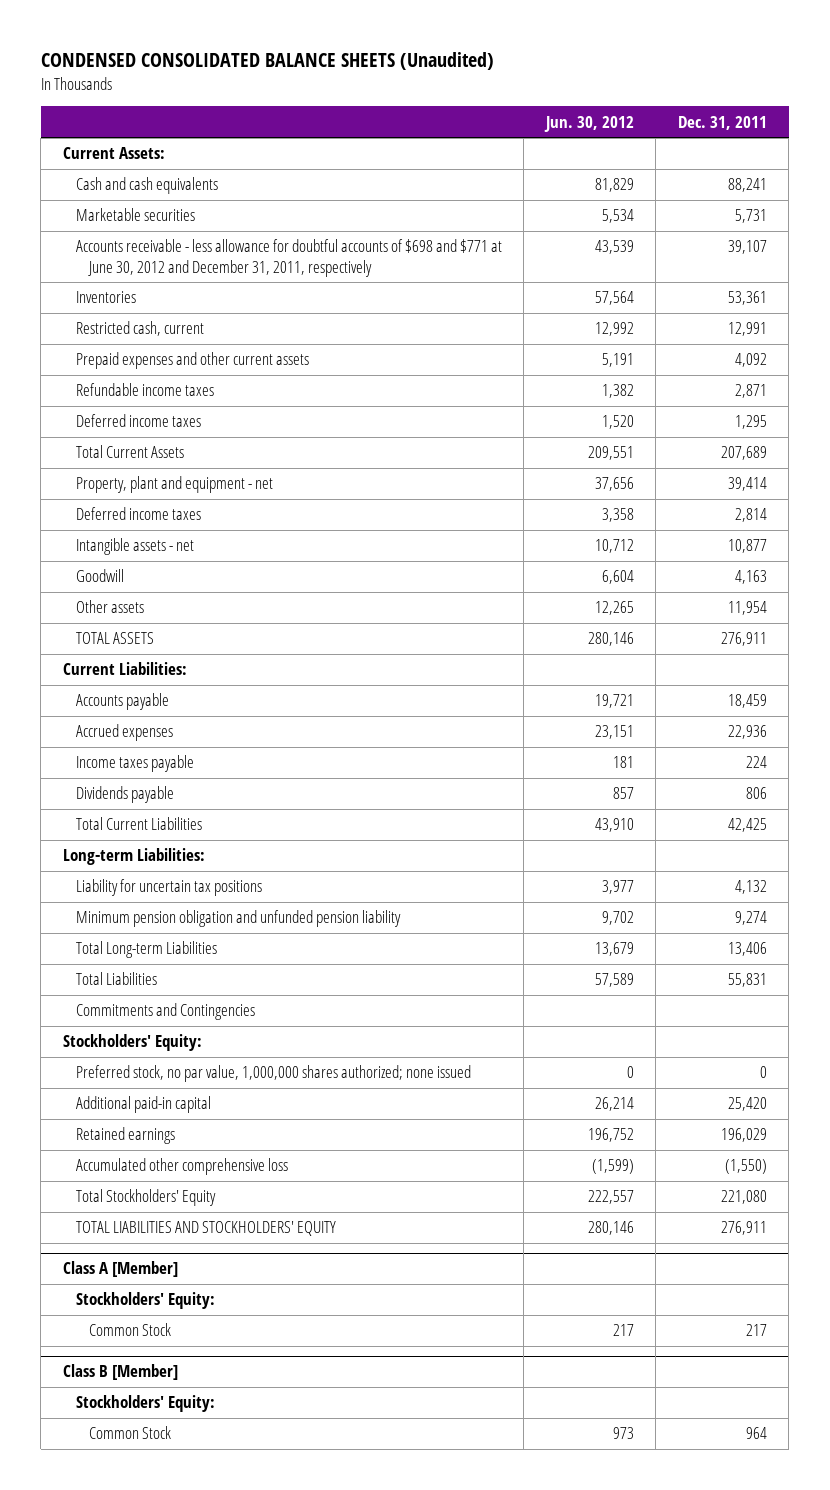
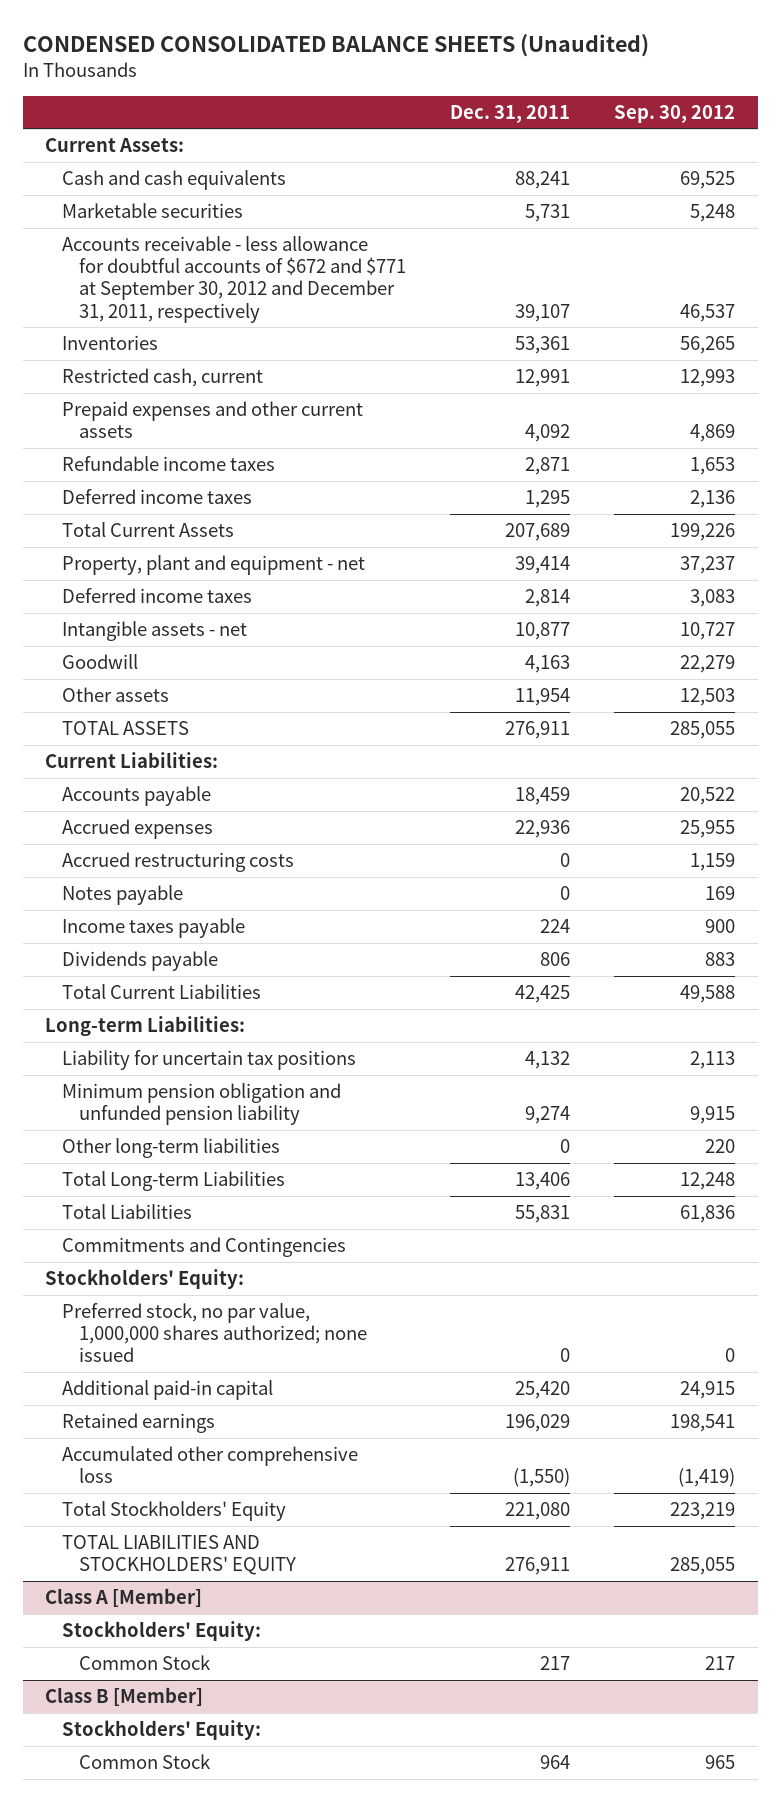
- | Jun. 30, 2012 | Dec. 31, 2011
+ | Dec. 31, 2011 | Sep. 30, 2012
- Accounts receivable - less allowance for doubtful accounts of $698 and $771 at June 30, 2012 and December 31, 2011, respectively | 43,539 | 39,107
+ Accounts receivable - less allowance for doubtful accounts of $672 and $771 at September 30, 2012 and December 31, 2011, respectively | 39,107 | 46,537
+ Accrued restructuring costs | 0 | 1,159
+ Notes payable | 0 | 169
+ Other long-term liabilities | 0 | 220

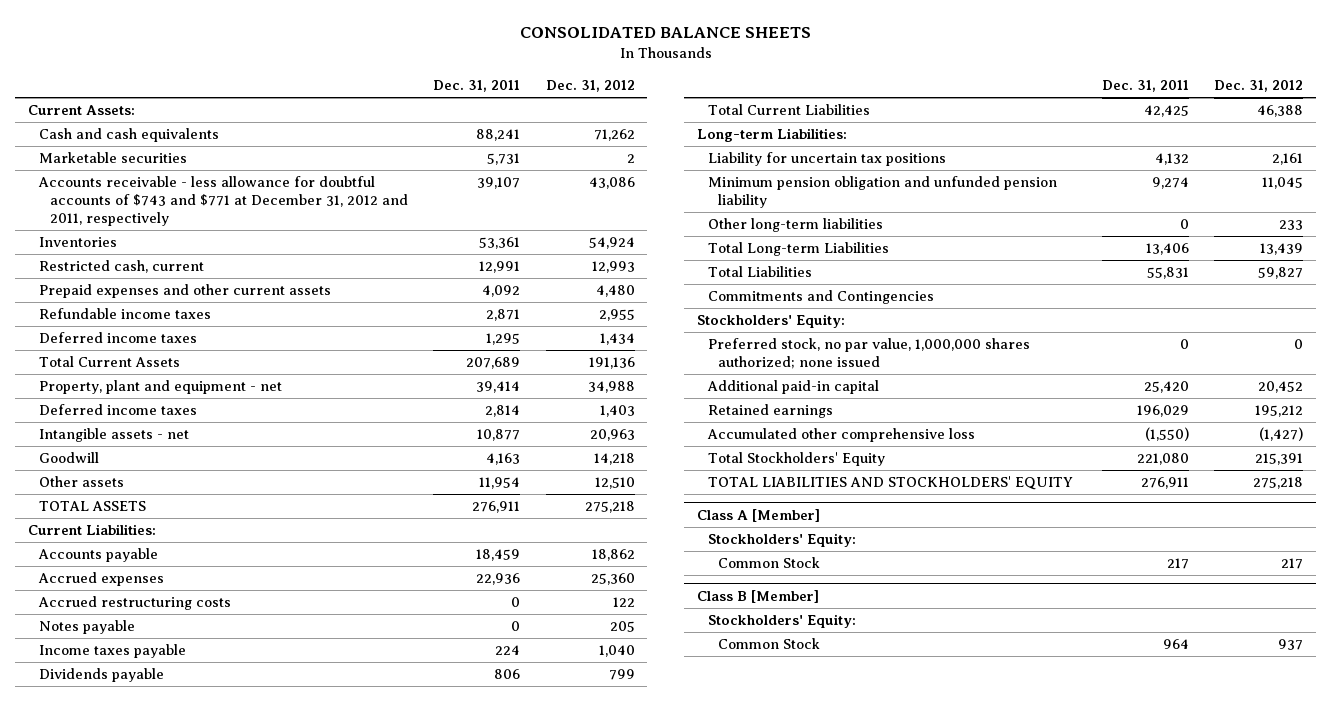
- CONDENSED CONSOLIDATED BALANCE SHEETS (Unaudited)
+ CONSOLIDATED BALANCE SHEETS
- | Dec. 31, 2011 | Sep. 30, 2012
+ | Dec. 31, 2011 | Dec. 31, 2012
- Accounts receivable - less allowance for doubtful accounts of $672 and $771 at September 30, 2012 and December 31, 2011, respectively | 39,107 | 46,537
+ Accounts receivable - less allowance for doubtful accounts of $743 and $771 at December 31, 2012 and 2011, respectively | 39,107 | 43,086

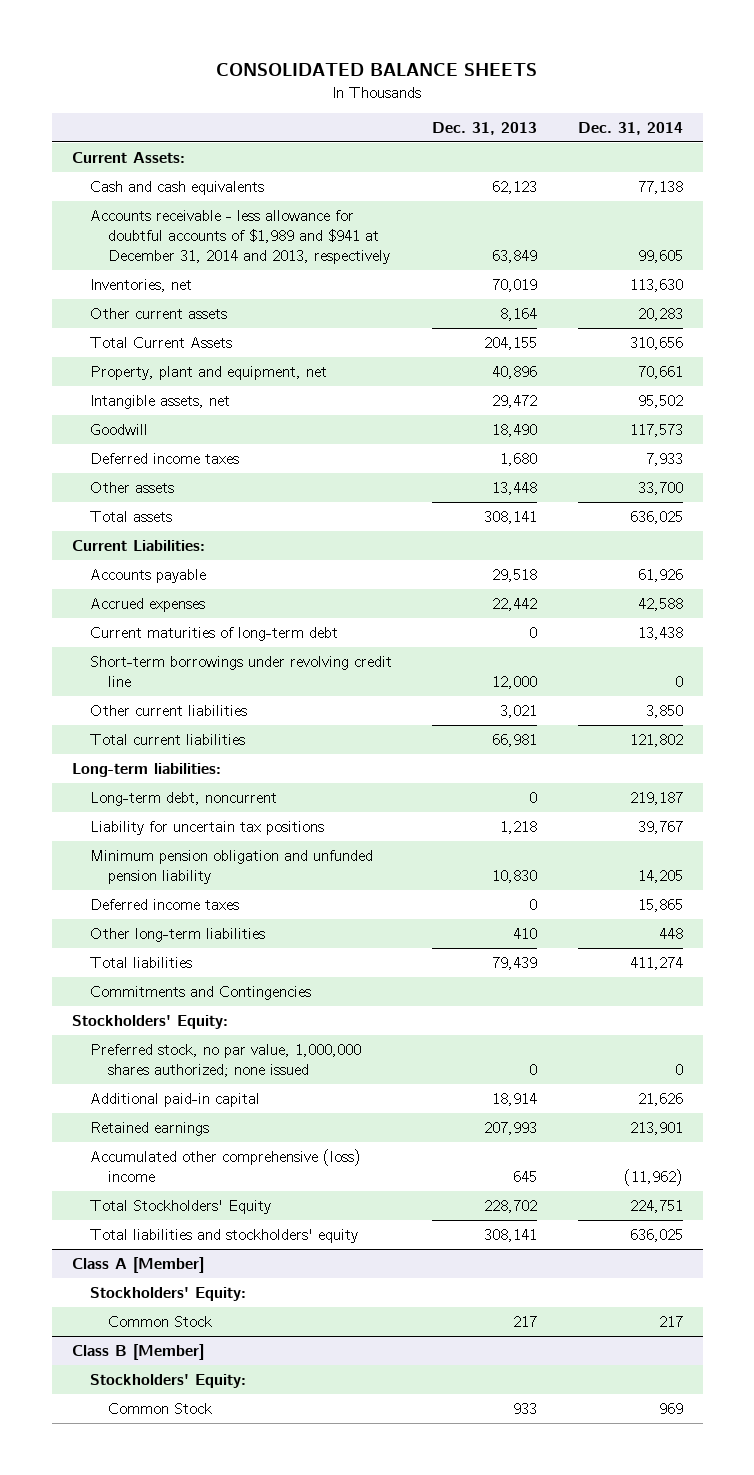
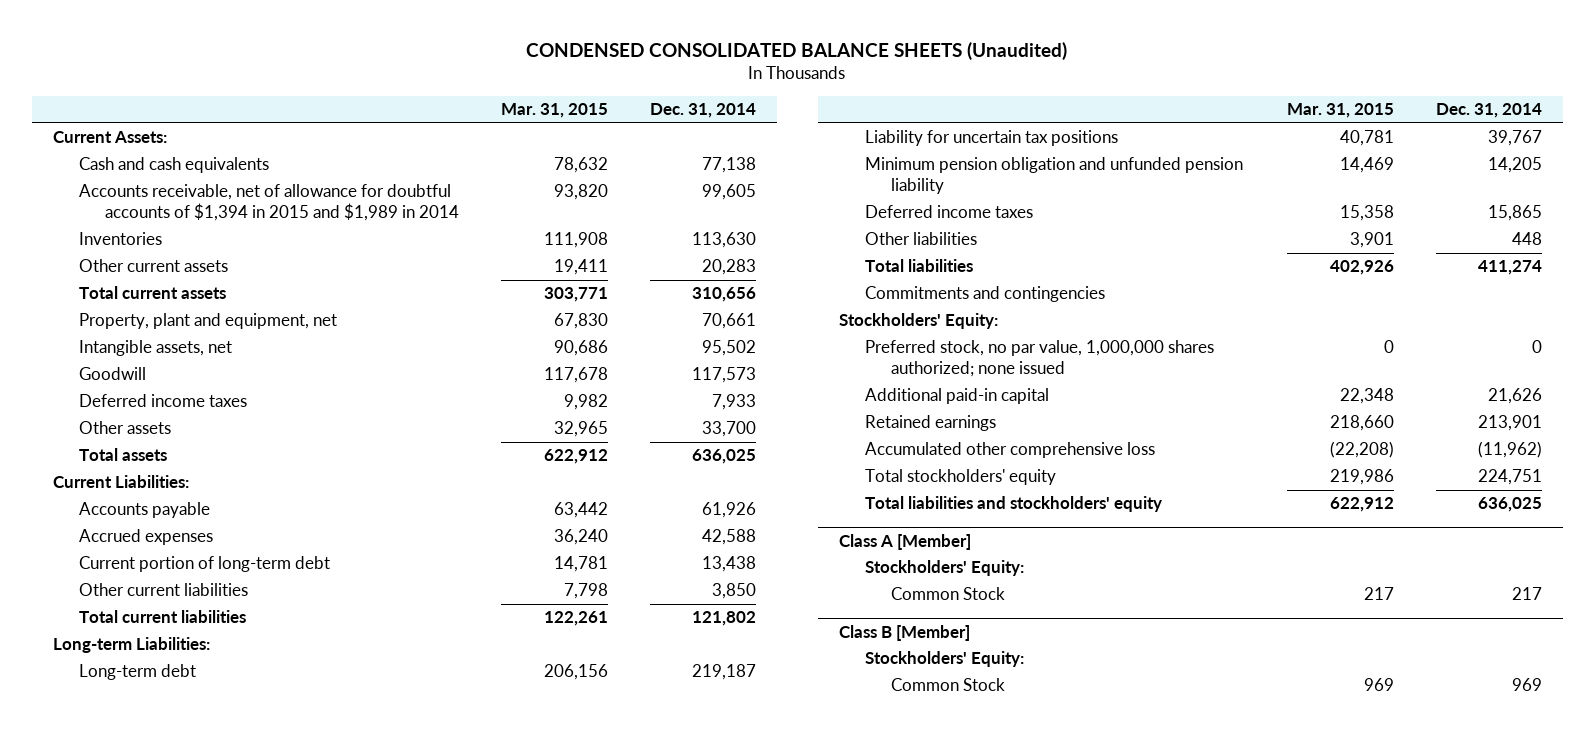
- CONSOLIDATED BALANCE SHEETS
+ CONDENSED CONSOLIDATED BALANCE SHEETS (Unaudited)
- | Dec. 31, 2013 | Dec. 31, 2014
+ | Mar. 31, 2015 | Dec. 31, 2014
- Accounts receivable - less allowance for doubtful accounts of $1,989 and $941 at December 31, 2014 and 2013, respectively | 63,849 | 99,605
- Inventories, net | 70,019 | 113,630
+ Accounts receivable, net of allowance for doubtful accounts of $1,394 in 2015 and $1,989 in 2014 | 93,820 | 99,605
+ Inventories | 111,908 | 113,630
- Total Current Assets | 204,155 | 310,656
+ Total current assets | 303,771 | 310,656
- Current maturities of long-term debt | 0 | 13,438
- Short-term borrowings under revolving credit line | 12,000 | 0
+ Current portion of long-term debt | 14,781 | 13,438
- Long-term liabilities:
- Long-term debt, noncurrent | 0 | 219,187
+ Long-term Liabilities:
+ Long-term debt | 206,156 | 219,187
- Other long-term liabilities | 410 | 448
+ Other liabilities | 3,901 | 448
- Commitments and Contingencies
+ Commitments and contingencies
- Accumulated other comprehensive (loss) income | 645 | (11,962)
- Total Stockholders' Equity | 228,702 | 224,751
+ Accumulated other comprehensive loss | (22,208) | (11,962)
+ Total stockholders' equity | 219,986 | 224,751

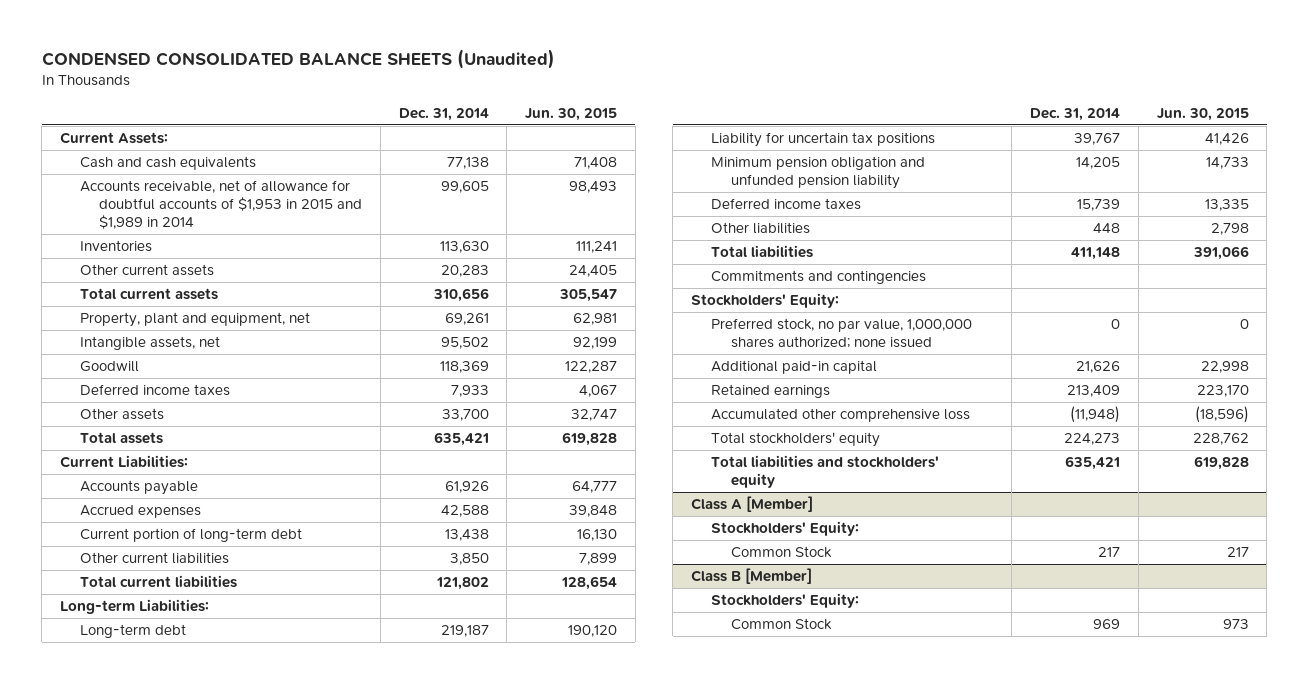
- | Mar. 31, 2015 | Dec. 31, 2014
+ | Dec. 31, 2014 | Jun. 30, 2015
- Accounts receivable, net of allowance for doubtful accounts of $1,394 in 2015 and $1,989 in 2014 | 93,820 | 99,605
+ Accounts receivable, net of allowance for doubtful accounts of $1,953 in 2015 and $1,989 in 2014 | 99,605 | 98,493
- Property, plant and equipment, net | 67,830 | 70,661
+ Property, plant and equipment, net | 69,261 | 62,981
- Goodwill | 117,678 | 117,573
+ Goodwill | 118,369 | 122,287
- Total assets | 622,912 | 636,025
+ Total assets | 635,421 | 619,828
- Deferred income taxes | 15,358 | 15,865
+ Deferred income taxes | 15,739 | 13,335
- Total liabilities | 402,926 | 411,274
+ Total liabilities | 411,148 | 391,066
- Retained earnings | 218,660 | 213,901
- Accumulated other comprehensive loss | (22,208) | (11,962)
- Total stockholders' equity | 219,986 | 224,751
- Total liabilities and stockholders' equity | 622,912 | 636,025
+ Retained earnings | 213,409 | 223,170
+ Accumulated other comprehensive loss | (11,948) | (18,596)
+ Total stockholders' equity | 224,273 | 228,762
+ Total liabilities and stockholders' equity | 635,421 | 619,828

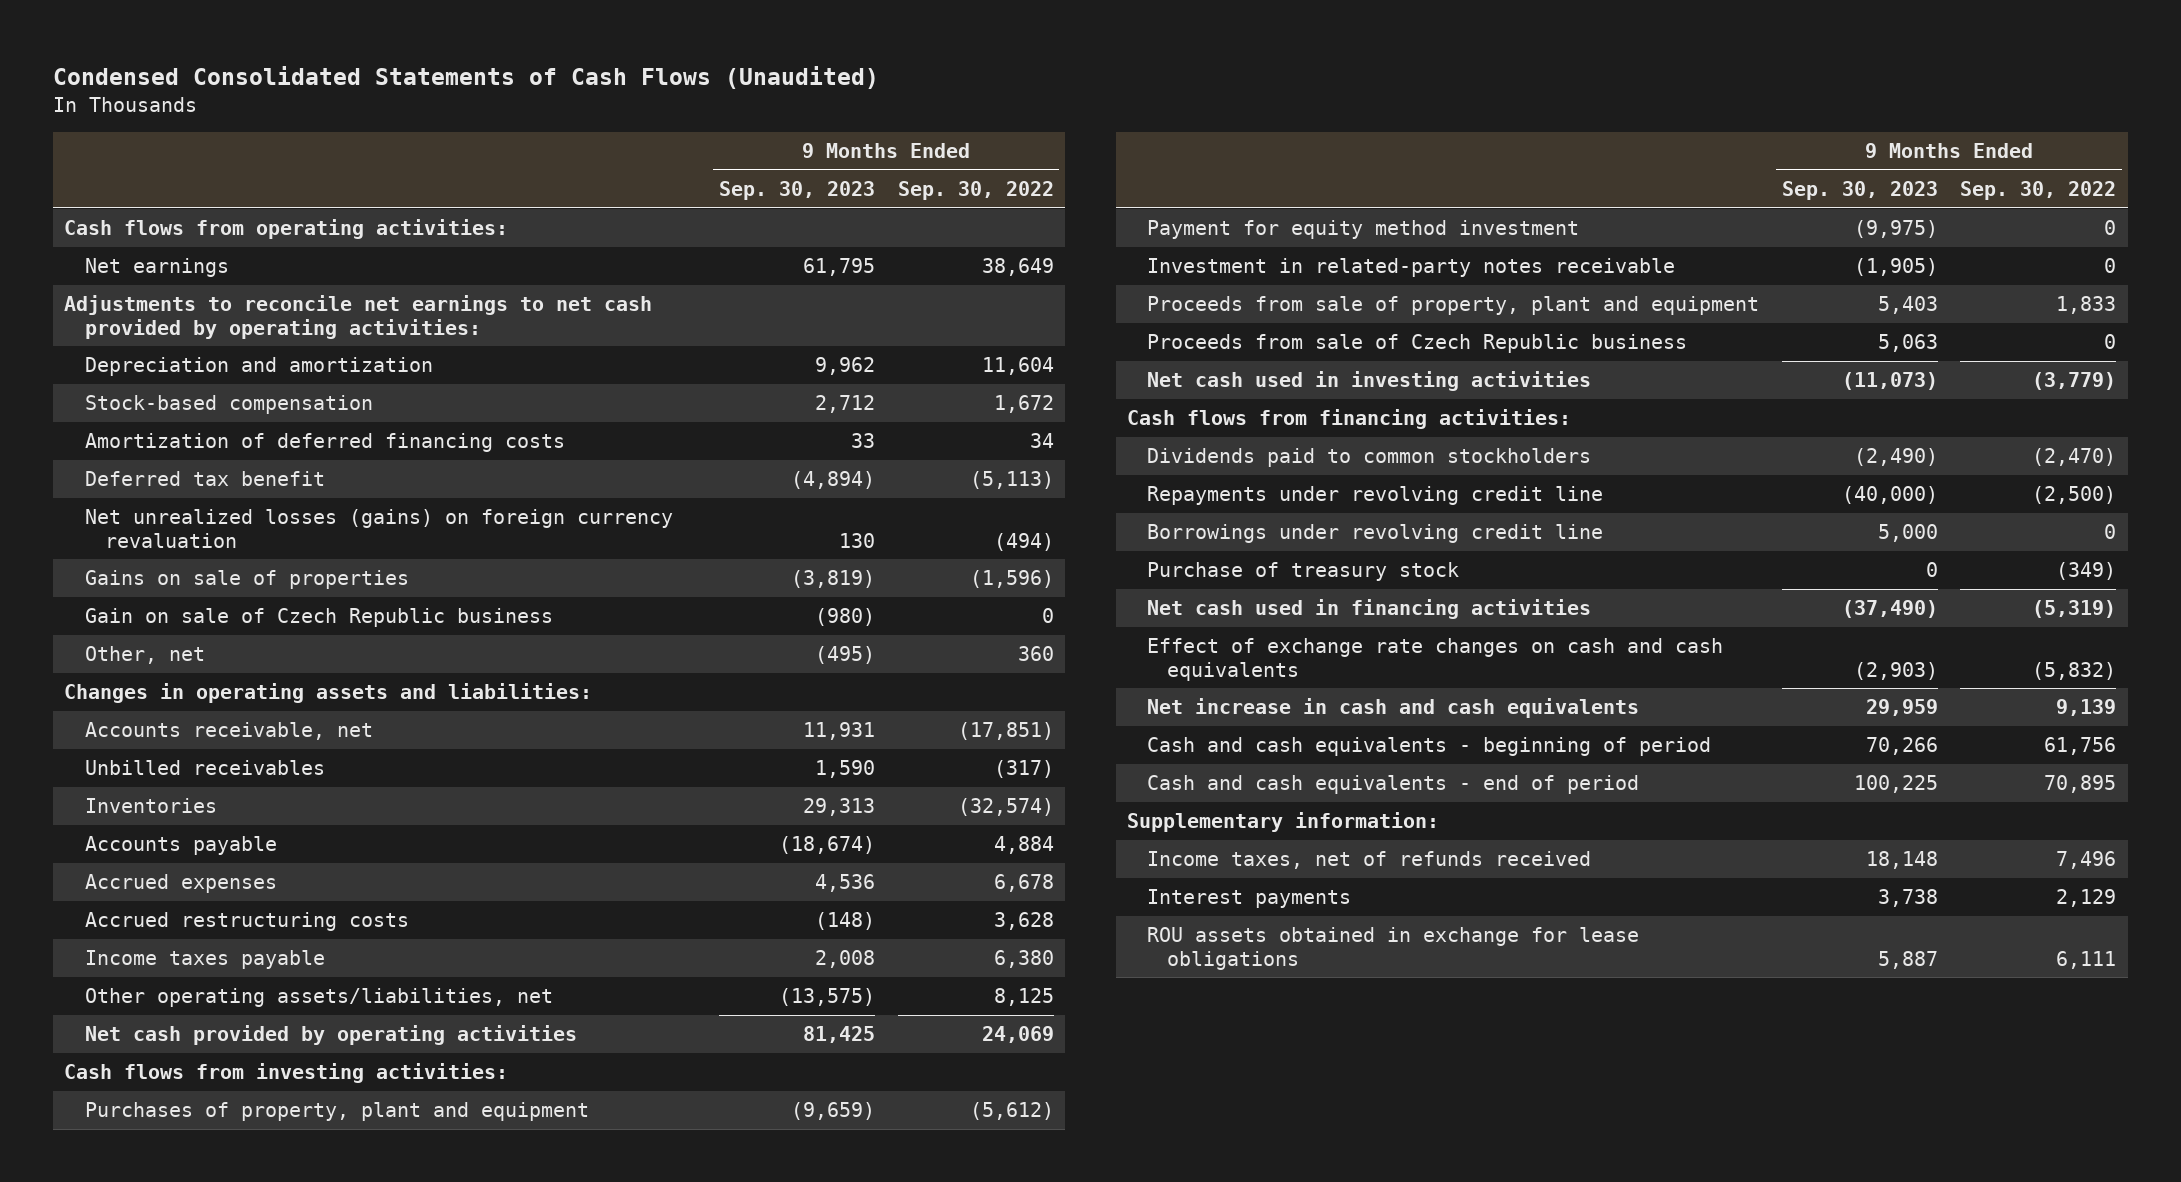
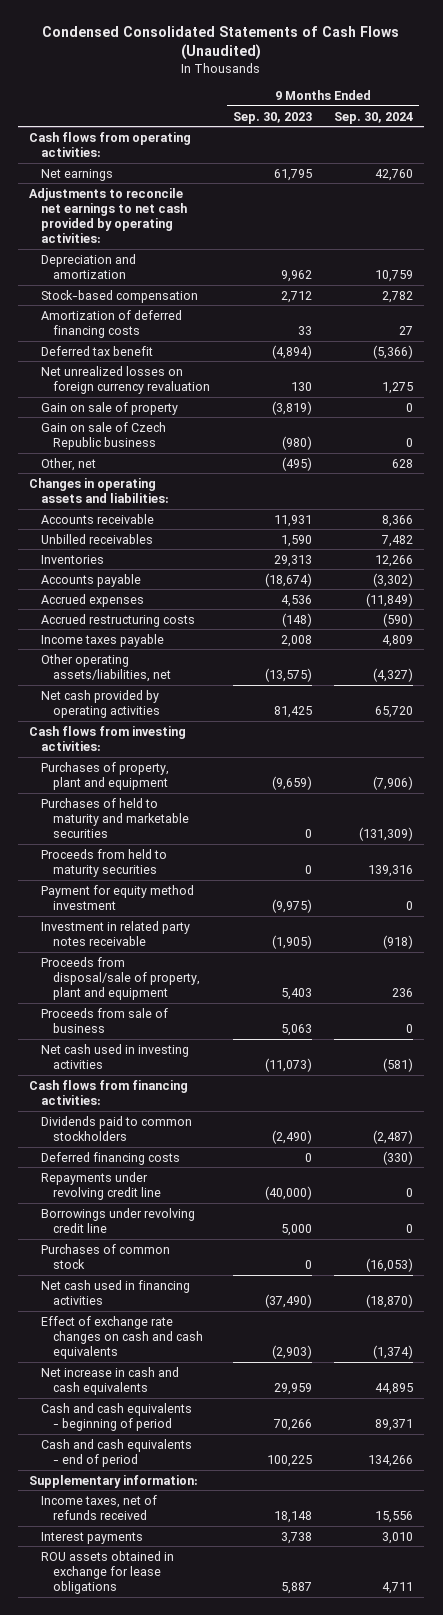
- | 9 Months Ended Sep. 30, 2023 | 9 Months Ended Sep. 30, 2022
+ | 9 Months Ended Sep. 30, 2023 | 9 Months Ended Sep. 30, 2024
- Net unrealized losses (gains) on foreign currency revaluation | 130 | (494)
- Gains on sale of properties | (3,819) | (1,596)
+ Net unrealized losses on foreign currency revaluation | 130 | 1,275
+ Gain on sale of property | (3,819) | 0
- Accounts receivable, net | 11,931 | (17,851)
+ Accounts receivable | 11,931 | 8,366
+ Purchases of held to maturity and marketable securities | 0 | (131,309)
+ Proceeds from held to maturity securities | 0 | 139,316
- Investment in related-party notes receivable | (1,905) | 0
- Proceeds from sale of property, plant and equipment | 5,403 | 1,833
- Proceeds from sale of Czech Republic business | 5,063 | 0
+ Investment in related party notes receivable | (1,905) | (918)
+ Proceeds from disposal/sale of property, plant and equipment | 5,403 | 236
+ Proceeds from sale of business | 5,063 | 0
+ Deferred financing costs | 0 | (330)
- Purchase of treasury stock | 0 | (349)
+ Purchases of common stock | 0 | (16,053)

